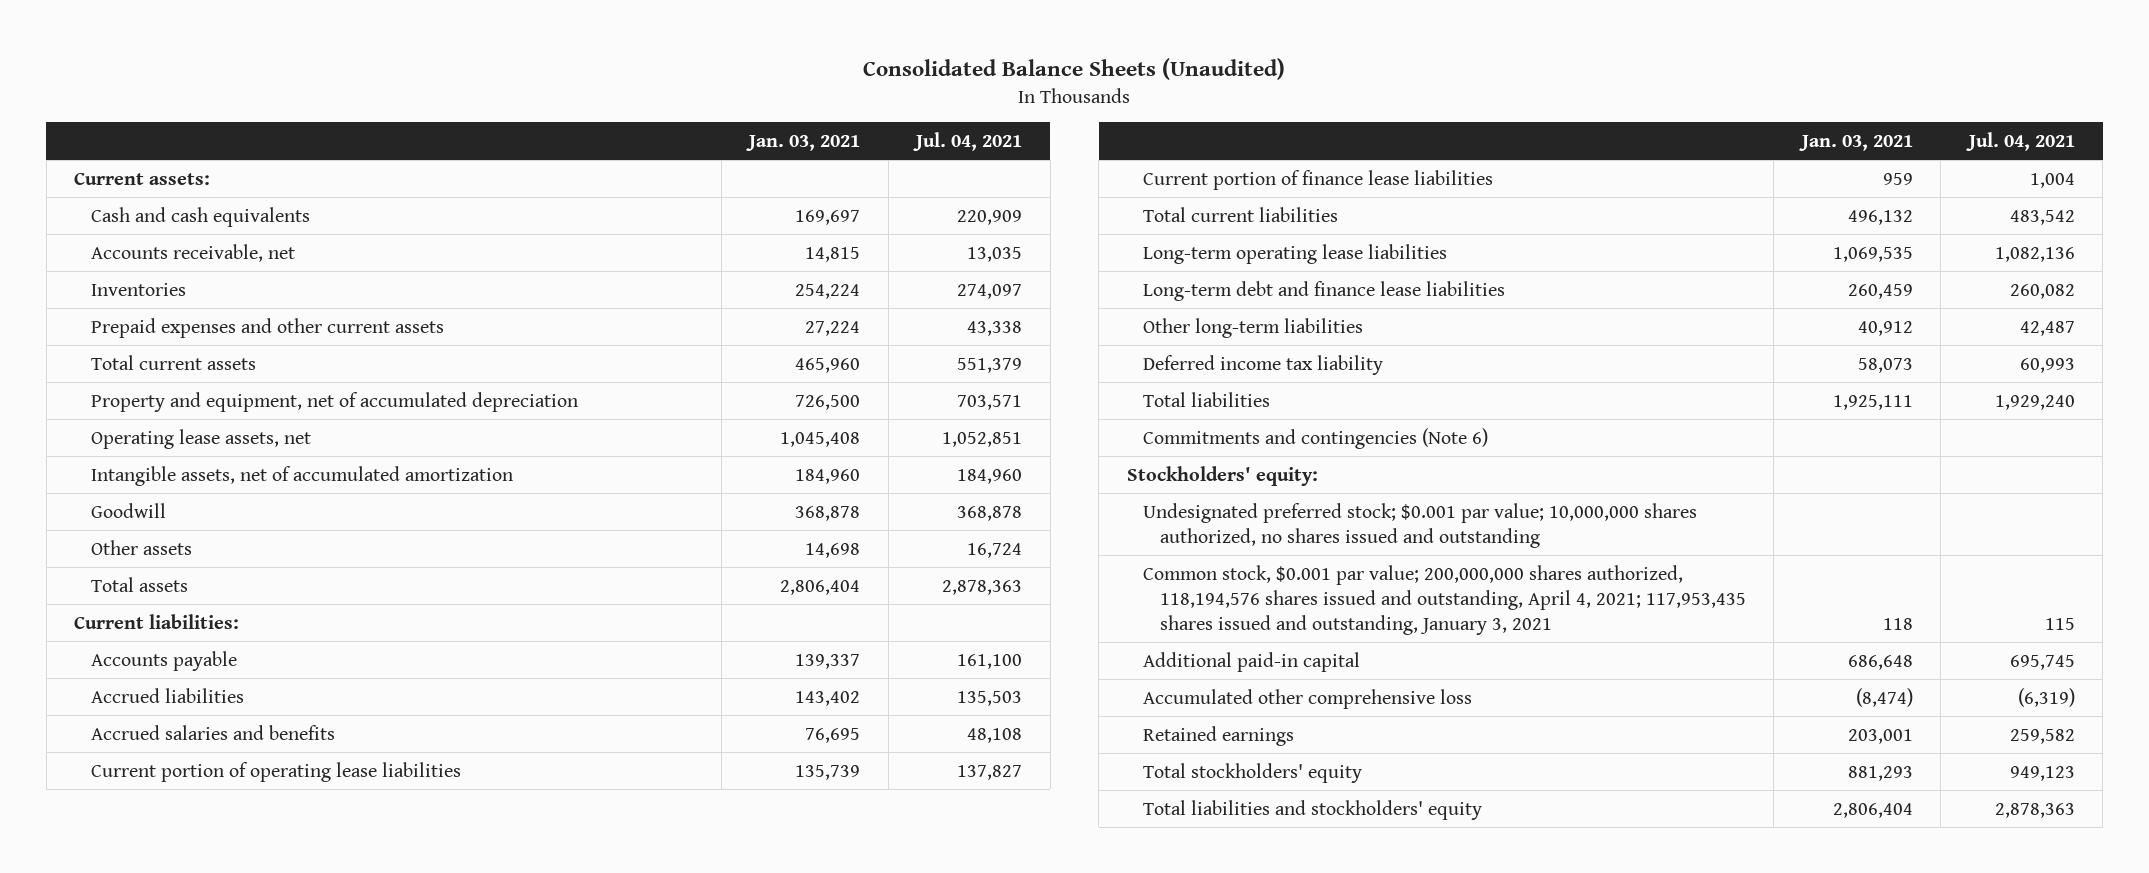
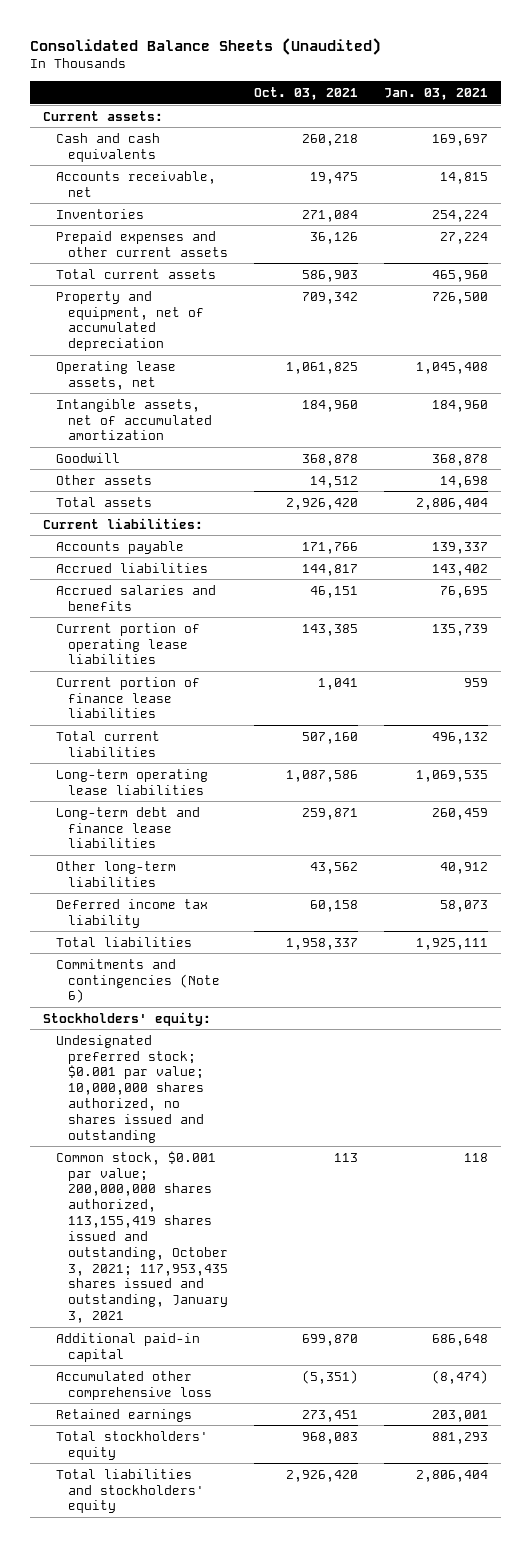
- | Jan. 03, 2021 | Jul. 04, 2021
+ | Oct. 03, 2021 | Jan. 03, 2021
- Common stock, $0.001 par value; 200,000,000 shares authorized, 118,194,576 shares issued and outstanding, April 4, 2021; 117,953,435 shares issued and outstanding, January 3, 2021 | 118 | 115
+ Common stock, $0.001 par value; 200,000,000 shares authorized, 113,155,419 shares issued and outstanding, October 3, 2021; 117,953,435 shares issued and outstanding, January 3, 2021 | 113 | 118

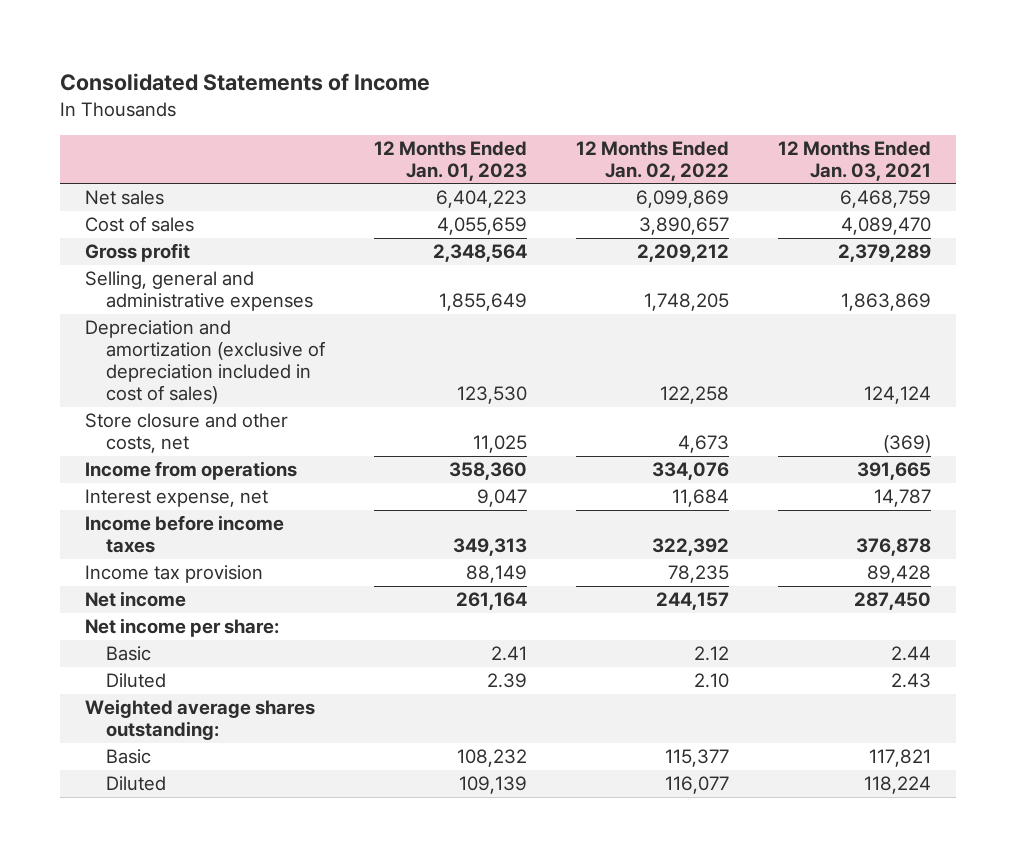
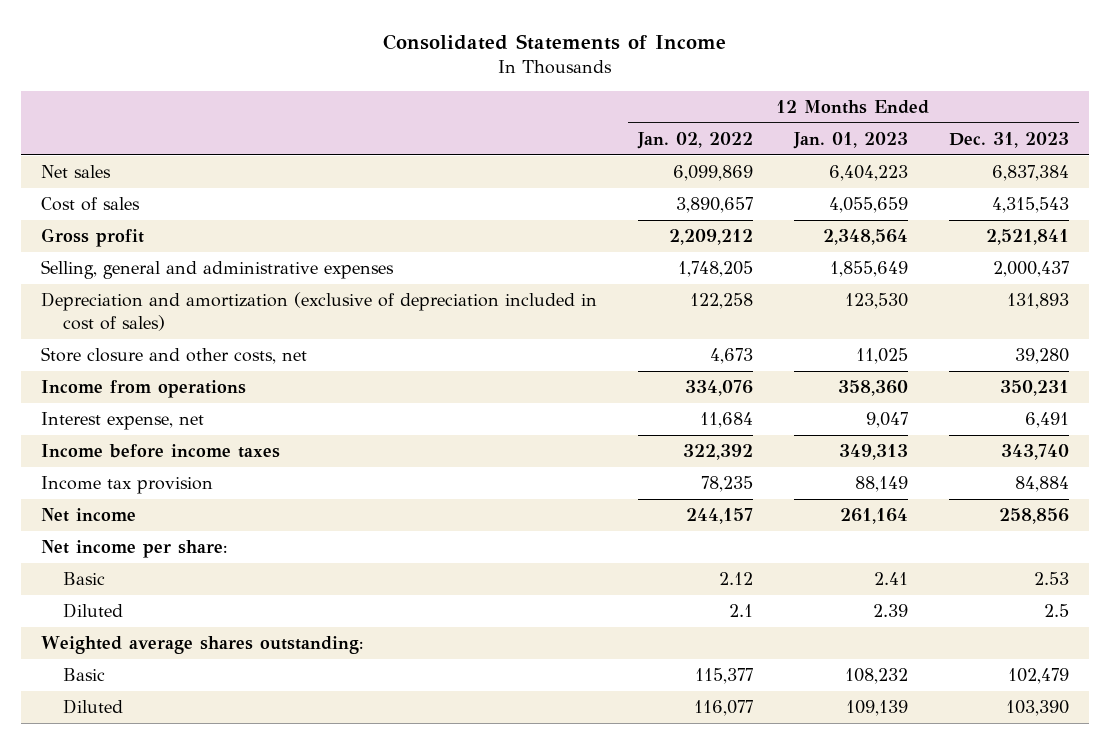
- | 12 Months Ended Jan. 01, 2023 | 12 Months Ended Jan. 02, 2022 | 12 Months Ended Jan. 03, 2021
+ | 12 Months Ended Jan. 02, 2022 | 12 Months Ended Jan. 01, 2023 | 12 Months Ended Dec. 31, 2023
- Diluted | 2.39 | 2.10 | 2.43
+ Diluted | 2.1 | 2.39 | 2.5

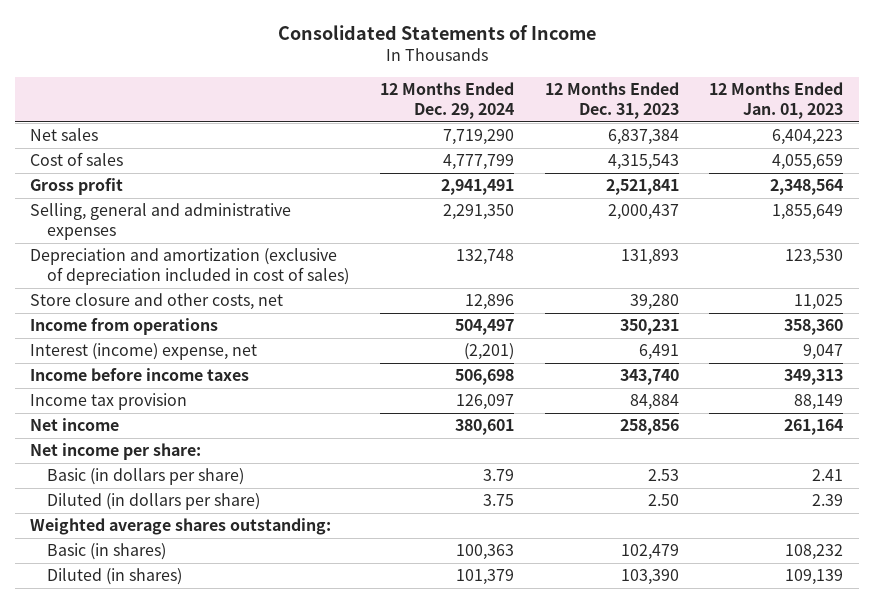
- | 12 Months Ended Jan. 02, 2022 | 12 Months Ended Jan. 01, 2023 | 12 Months Ended Dec. 31, 2023
+ | 12 Months Ended Dec. 29, 2024 | 12 Months Ended Dec. 31, 2023 | 12 Months Ended Jan. 01, 2023
- Interest expense, net | 11,684 | 9,047 | 6,491
+ Interest (income) expense, net | (2,201) | 6,491 | 9,047
- Basic | 2.12 | 2.41 | 2.53
- Diluted | 2.1 | 2.39 | 2.5
+ Basic (in dollars per share) | 3.79 | 2.53 | 2.41
+ Diluted (in dollars per share) | 3.75 | 2.50 | 2.39
- Basic | 115,377 | 108,232 | 102,479
- Diluted | 116,077 | 109,139 | 103,390
+ Basic (in shares) | 100,363 | 102,479 | 108,232
+ Diluted (in shares) | 101,379 | 103,390 | 109,139

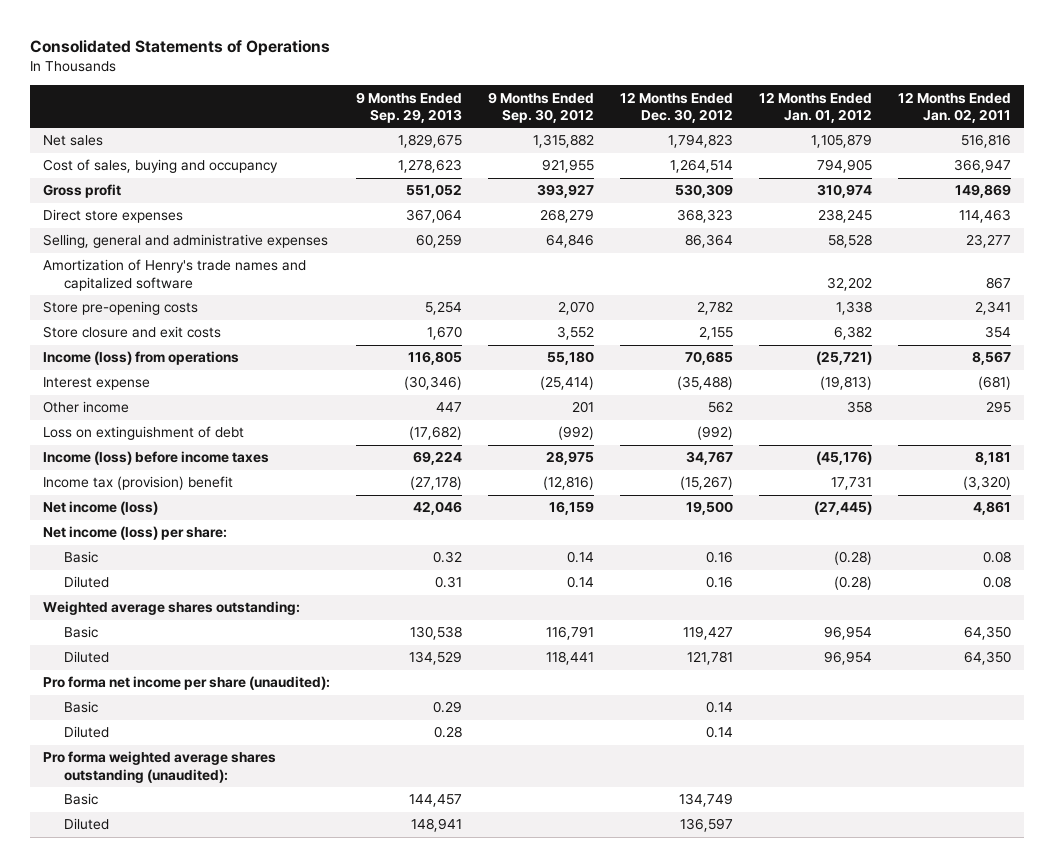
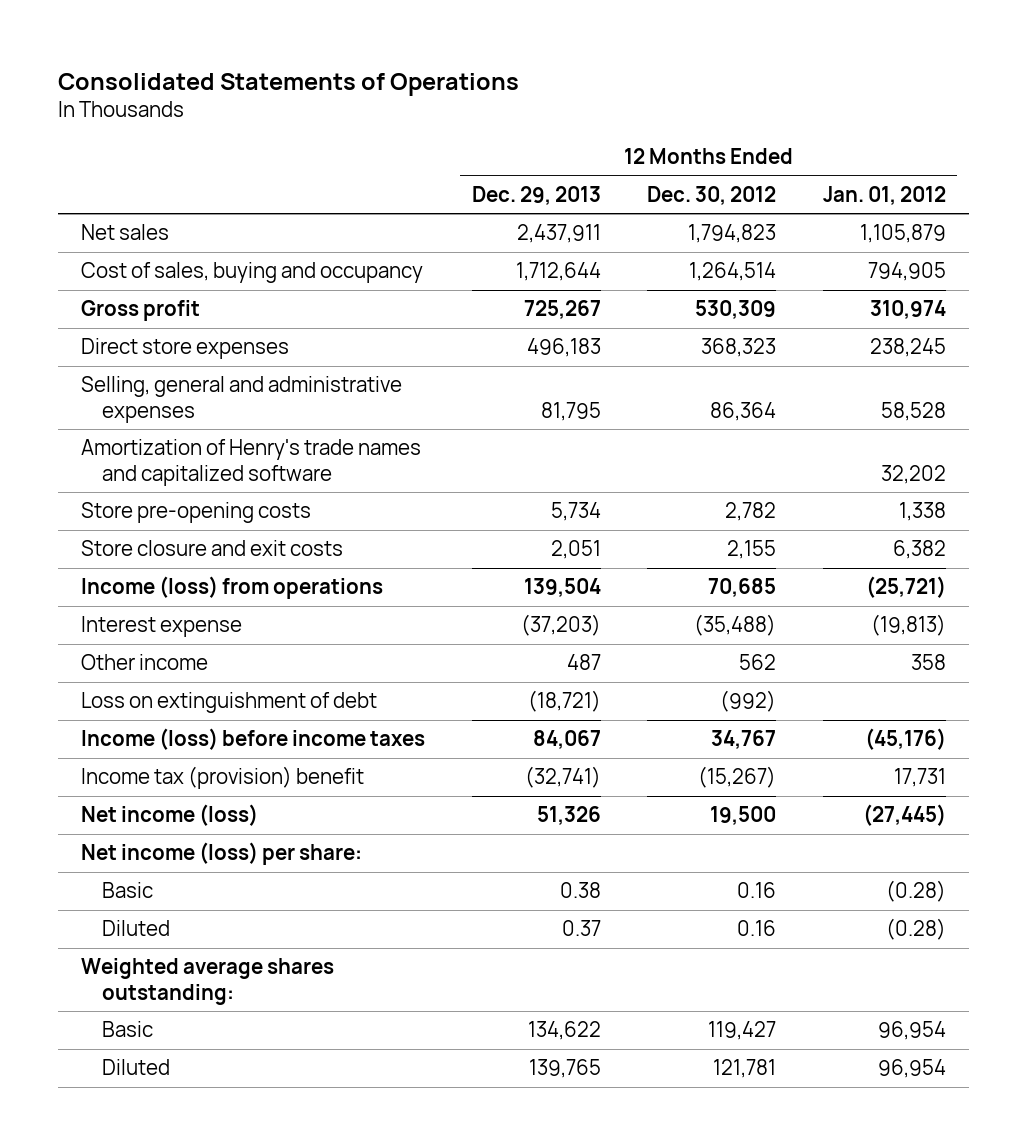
- | 9 Months Ended Sep. 29, 2013 | 9 Months Ended Sep. 30, 2012 | 12 Months Ended Dec. 30, 2012 | 12 Months Ended Jan. 01, 2012 | 12 Months Ended Jan. 02, 2011
+ | 12 Months Ended Dec. 29, 2013 | 12 Months Ended Dec. 30, 2012 | 12 Months Ended Jan. 01, 2012
- Pro forma net income per share (unaudited):
- Basic | 0.29 | | 0.14 | |
- Diluted | 0.28 | | 0.14 | |
- Pro forma weighted average shares outstanding (unaudited):
- Basic | 144,457 | | 134,749 | |
- Diluted | 148,941 | | 136,597 | |

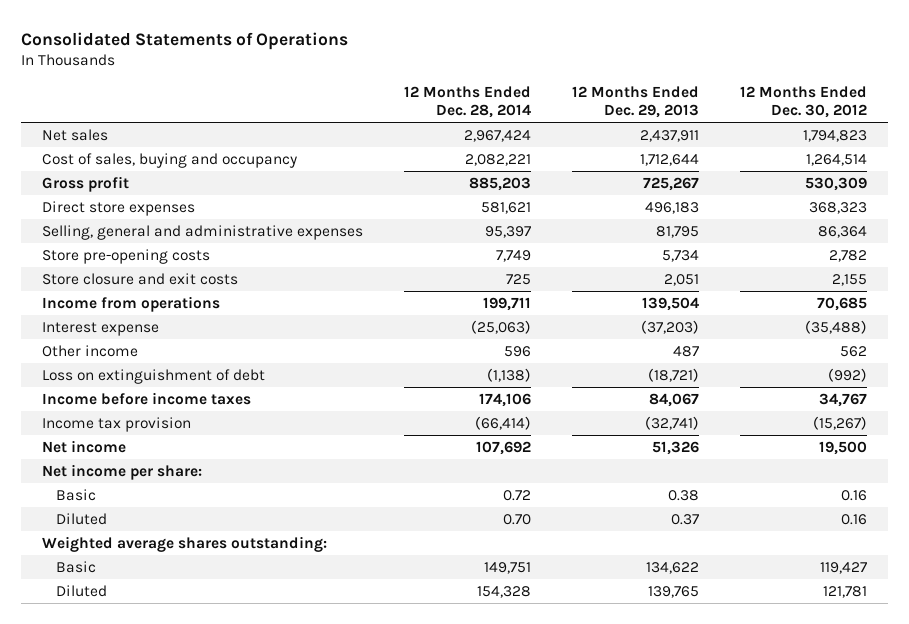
- | 12 Months Ended Dec. 29, 2013 | 12 Months Ended Dec. 30, 2012 | 12 Months Ended Jan. 01, 2012
+ | 12 Months Ended Dec. 28, 2014 | 12 Months Ended Dec. 29, 2013 | 12 Months Ended Dec. 30, 2012
- Amortization of Henry's trade names and capitalized software | | | 32,202
- Income (loss) from operations | 139,504 | 70,685 | (25,721)
+ Income from operations | 199,711 | 139,504 | 70,685
- Income (loss) before income taxes | 84,067 | 34,767 | (45,176)
- Income tax (provision) benefit | (32,741) | (15,267) | 17,731
- Net income (loss) | 51,326 | 19,500 | (27,445)
- Net income (loss) per share:
+ Income before income taxes | 174,106 | 84,067 | 34,767
+ Income tax provision | (66,414) | (32,741) | (15,267)
+ Net income | 107,692 | 51,326 | 19,500
+ Net income per share:

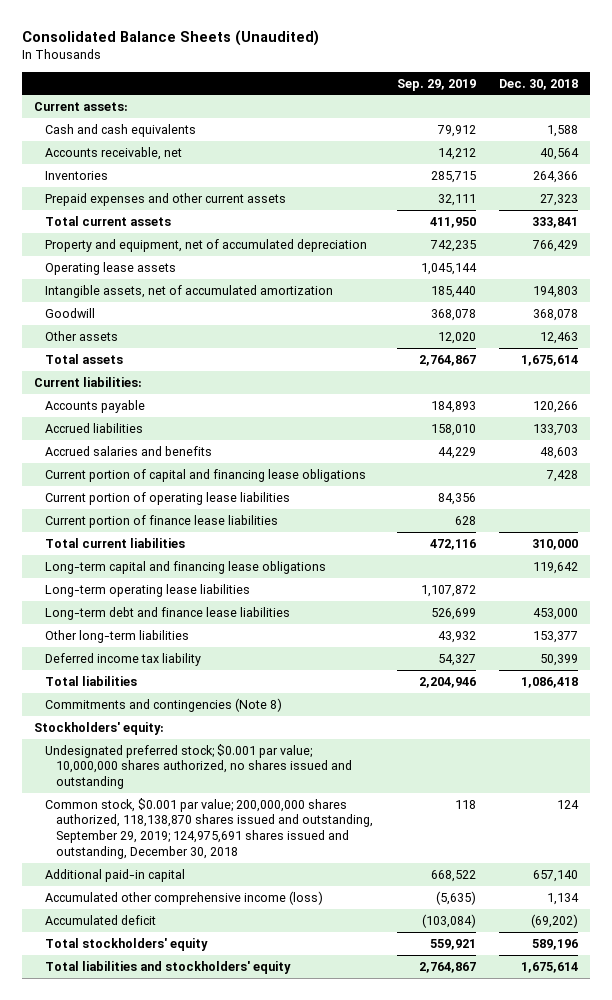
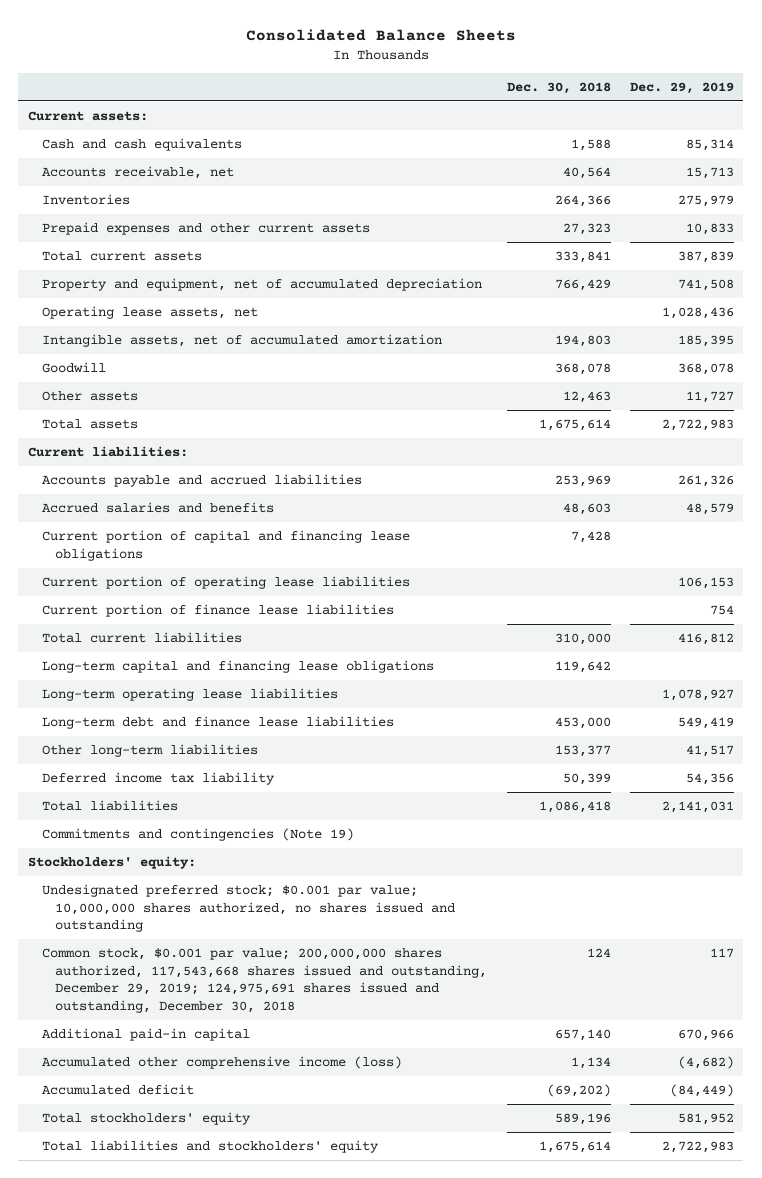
- Consolidated Balance Sheets (Unaudited)
+ Consolidated Balance Sheets
- | Sep. 29, 2019 | Dec. 30, 2018
+ | Dec. 30, 2018 | Dec. 29, 2019
- Operating lease assets | 1,045,144 |
+ Operating lease assets, net | | 1,028,436
- Accounts payable | 184,893 | 120,266
- Accrued liabilities | 158,010 | 133,703
+ Accounts payable and accrued liabilities | 253,969 | 261,326
- Commitments and contingencies (Note 8)
+ Commitments and contingencies (Note 19)
- Common stock, $0.001 par value; 200,000,000 shares authorized, 118,138,870 shares issued and outstanding, September 29, 2019; 124,975,691 shares issued and outstanding, December 30, 2018 | 118 | 124
+ Common stock, $0.001 par value; 200,000,000 shares authorized, 117,543,668 shares issued and outstanding, December 29, 2019; 124,975,691 shares issued and outstanding, December 30, 2018 | 124 | 117

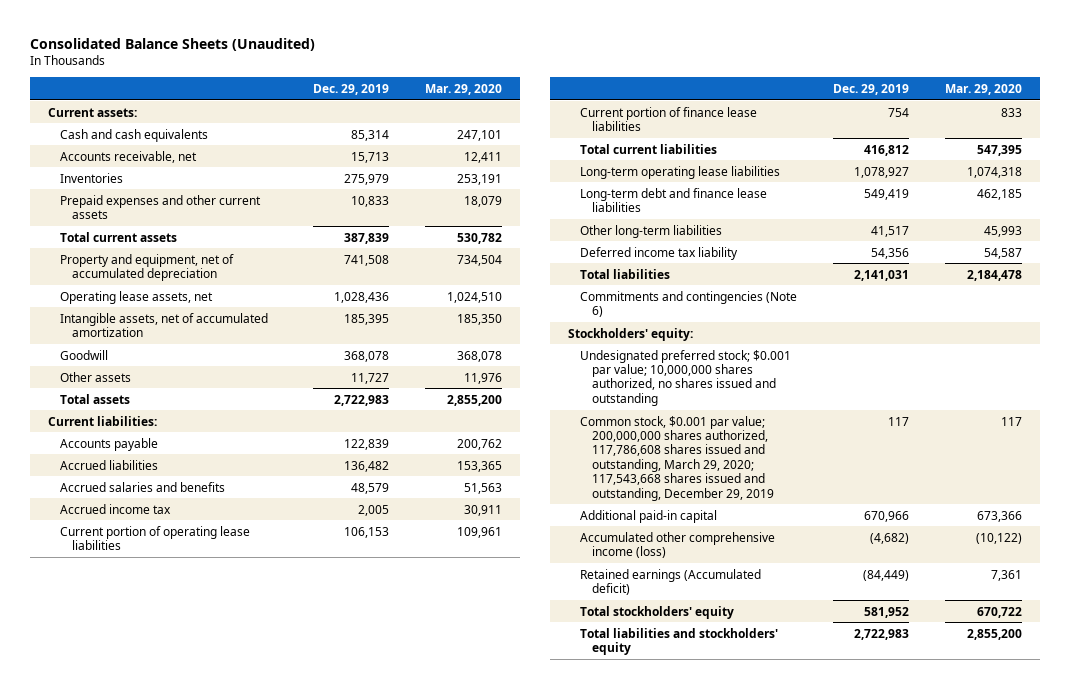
- Consolidated Balance Sheets
+ Consolidated Balance Sheets (Unaudited)
- | Dec. 30, 2018 | Dec. 29, 2019
+ | Dec. 29, 2019 | Mar. 29, 2020
- Accounts payable and accrued liabilities | 253,969 | 261,326
+ Accounts payable | 122,839 | 200,762
+ Accrued liabilities | 136,482 | 153,365
- Current portion of capital and financing lease obligations | 7,428 |
+ Accrued income tax | 2,005 | 30,911
- Long-term capital and financing lease obligations | 119,642 |
- Commitments and contingencies (Note 19)
+ Commitments and contingencies (Note 6)
- Common stock, $0.001 par value; 200,000,000 shares authorized, 117,543,668 shares issued and outstanding, December 29, 2019; 124,975,691 shares issued and outstanding, December 30, 2018 | 124 | 117
+ Common stock, $0.001 par value; 200,000,000 shares authorized, 117,786,608 shares issued and outstanding, March 29, 2020; 117,543,668 shares issued and outstanding, December 29, 2019 | 117 | 117
- Accumulated deficit | (69,202) | (84,449)
+ Retained earnings (Accumulated deficit) | (84,449) | 7,361

